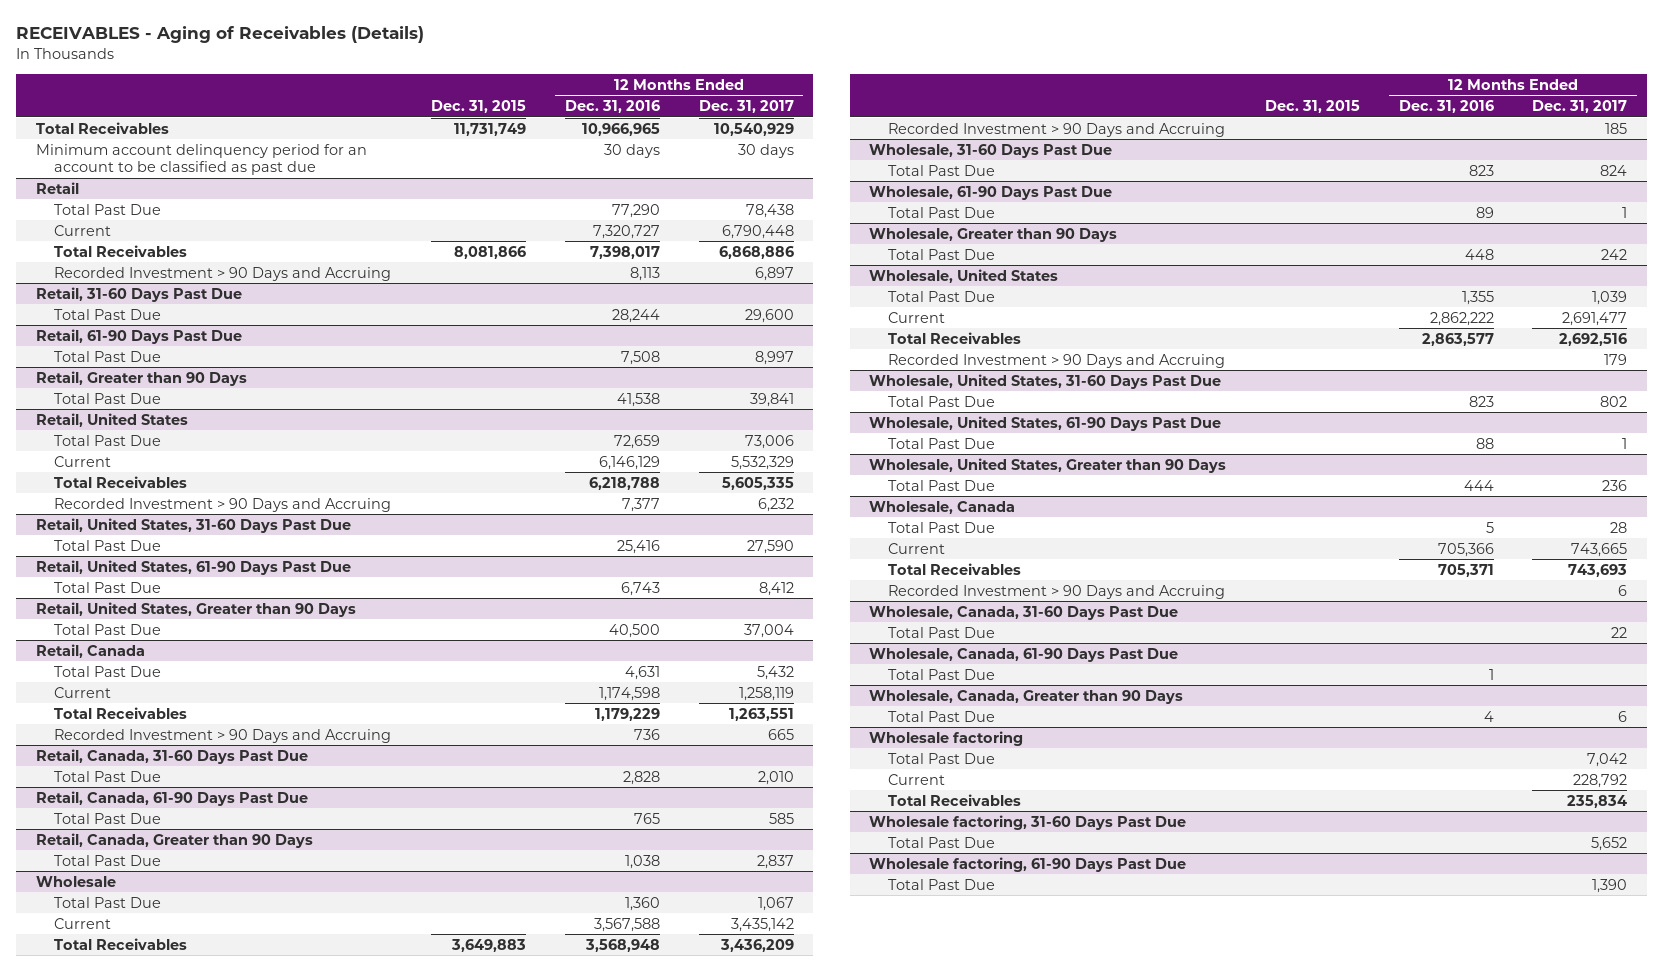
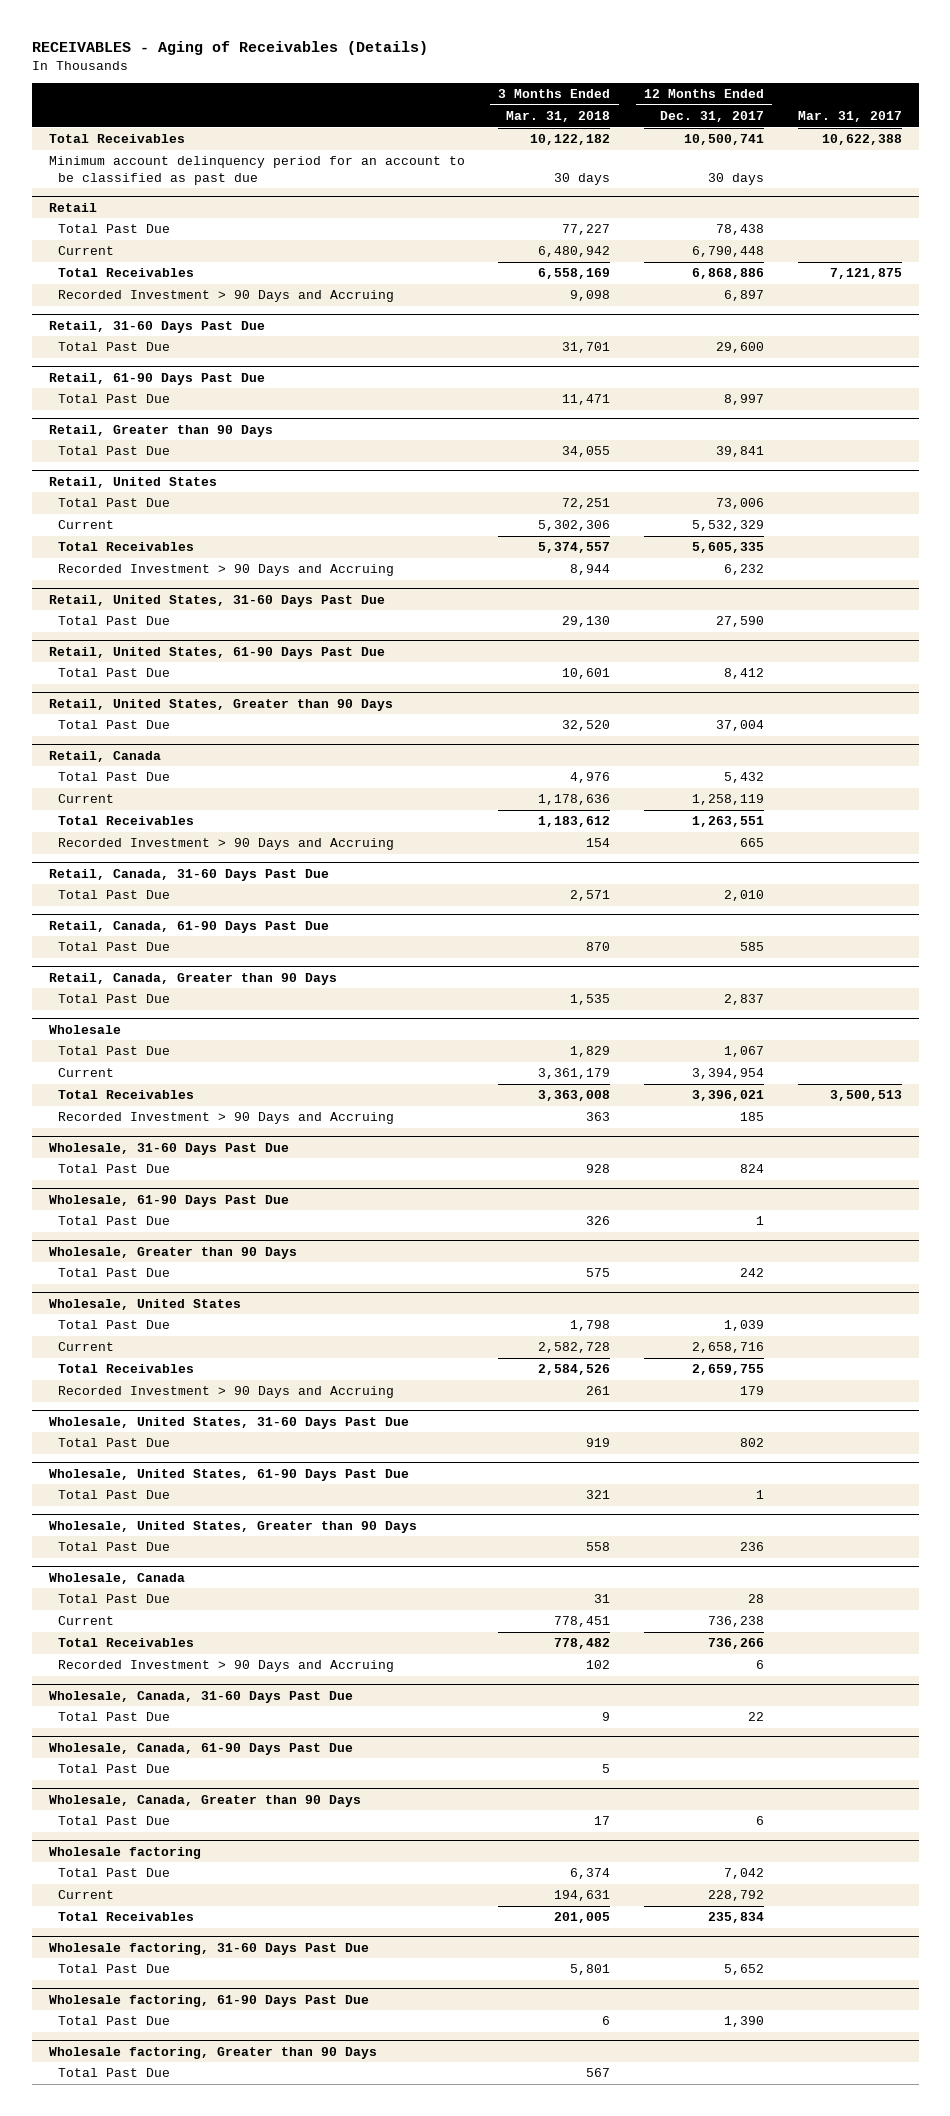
- | Dec. 31, 2015 | 12 Months Ended Dec. 31, 2016 | 12 Months Ended Dec. 31, 2017
+ | 3 Months Ended Mar. 31, 2018 | 12 Months Ended Dec. 31, 2017 | Mar. 31, 2017
- Total Receivables | 11,731,749 | 10,966,965 | 10,540,929
+ Total Receivables | 10,122,182 | 10,500,741 | 10,622,388
@ Wholesale
- Current | | 3,567,588 | 3,435,142
- Total Receivables | 3,649,883 | 3,568,948 | 3,436,209
+ Current | 3,361,179 | 3,394,954 |
+ Total Receivables | 3,363,008 | 3,396,021 | 3,500,513
@ Wholesale, United States
- Current | | 2,862,222 | 2,691,477
- Total Receivables | | 2,863,577 | 2,692,516
+ Current | 2,582,728 | 2,658,716 |
+ Total Receivables | 2,584,526 | 2,659,755 |
@ Wholesale, Canada
- Current | | 705,366 | 743,665
- Total Receivables | | 705,371 | 743,693
+ Current | 778,451 | 736,238 |
+ Total Receivables | 778,482 | 736,266 |
+ Wholesale factoring, Greater than 90 Days
+ Total Past Due | 567 | |

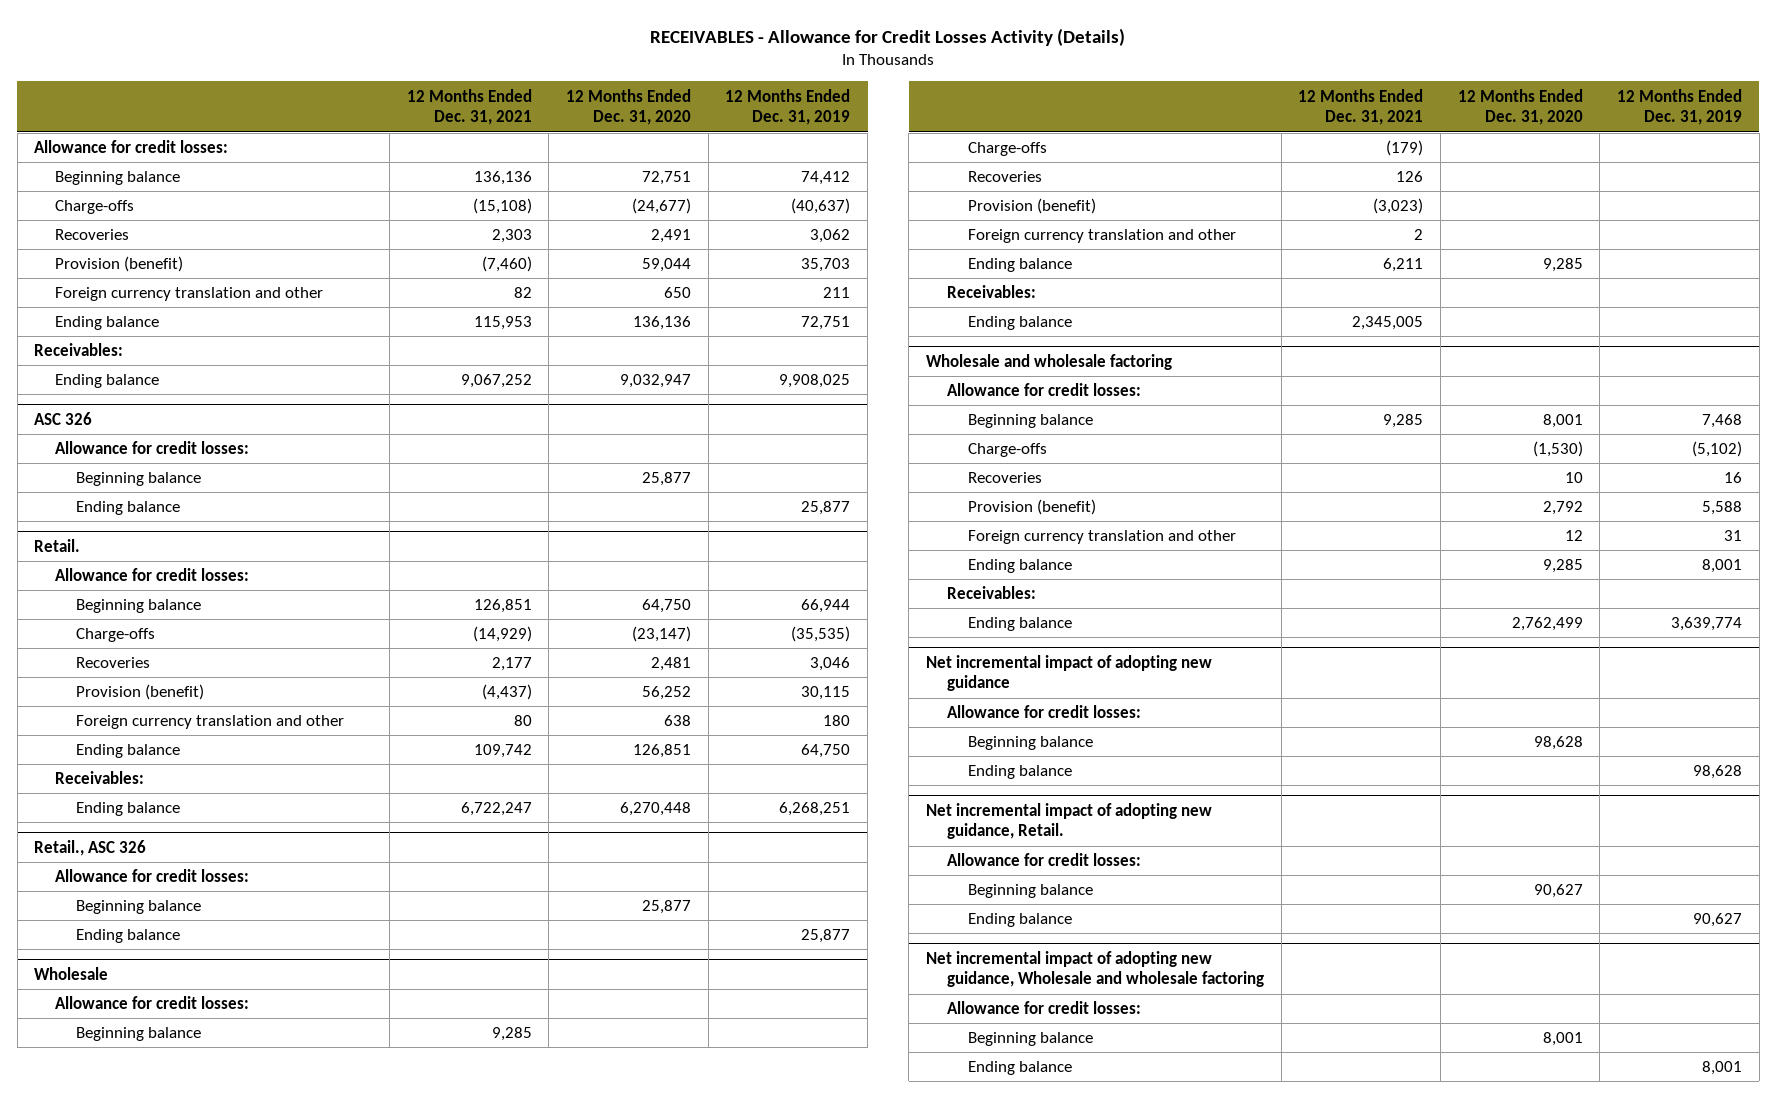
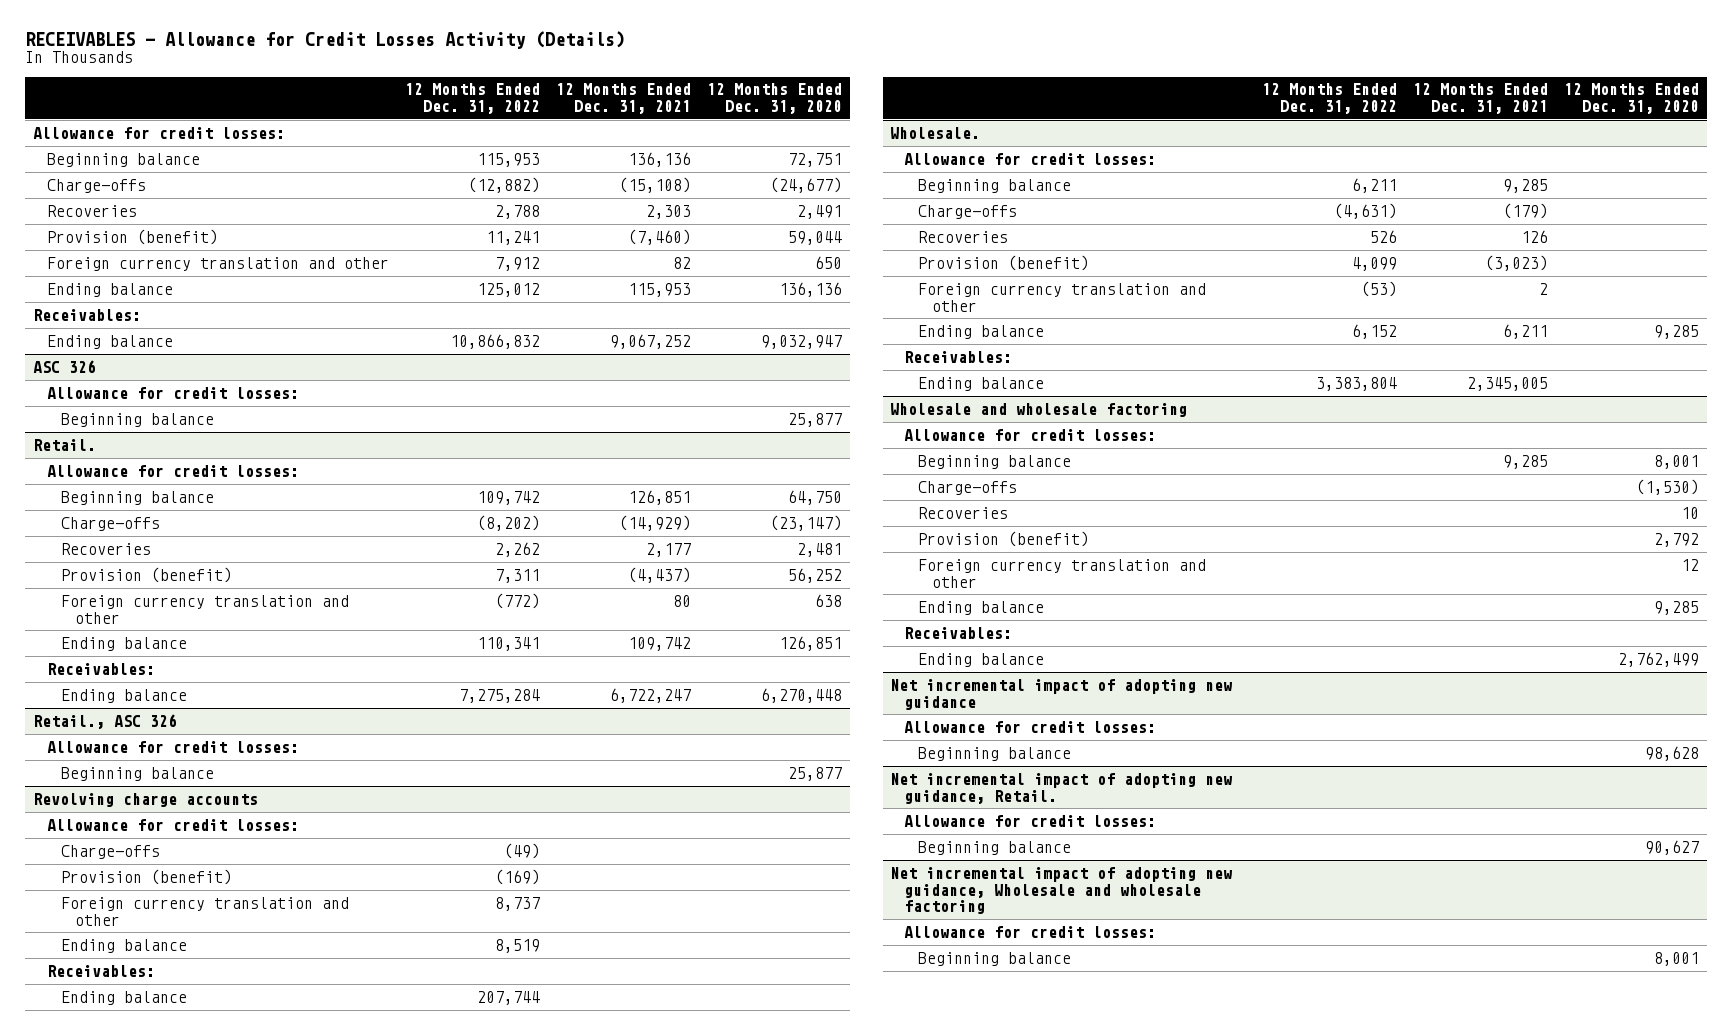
- | 12 Months Ended Dec. 31, 2021 | 12 Months Ended Dec. 31, 2020 | 12 Months Ended Dec. 31, 2019
+ | 12 Months Ended Dec. 31, 2022 | 12 Months Ended Dec. 31, 2021 | 12 Months Ended Dec. 31, 2020
@ ASC 326
- Ending balance | | | 25,877
+ Revolving charge accounts
+ Allowance for credit losses:
+ Charge-offs | (49) | |
+ Provision (benefit) | (169) | |
+ Foreign currency translation and other | 8,737 | |
- Wholesale
+ Receivables:
+ Ending balance | 207,744 | |
+ Wholesale.
@ Net incremental impact of adopting new guidance
- Ending balance | | | 98,628
@ Net incremental impact of adopting new guidance, Retail.
- Ending balance | | | 90,627
@ Net incremental impact of adopting new guidance, Wholesale and wholesale factoring
- Ending balance | | | 8,001

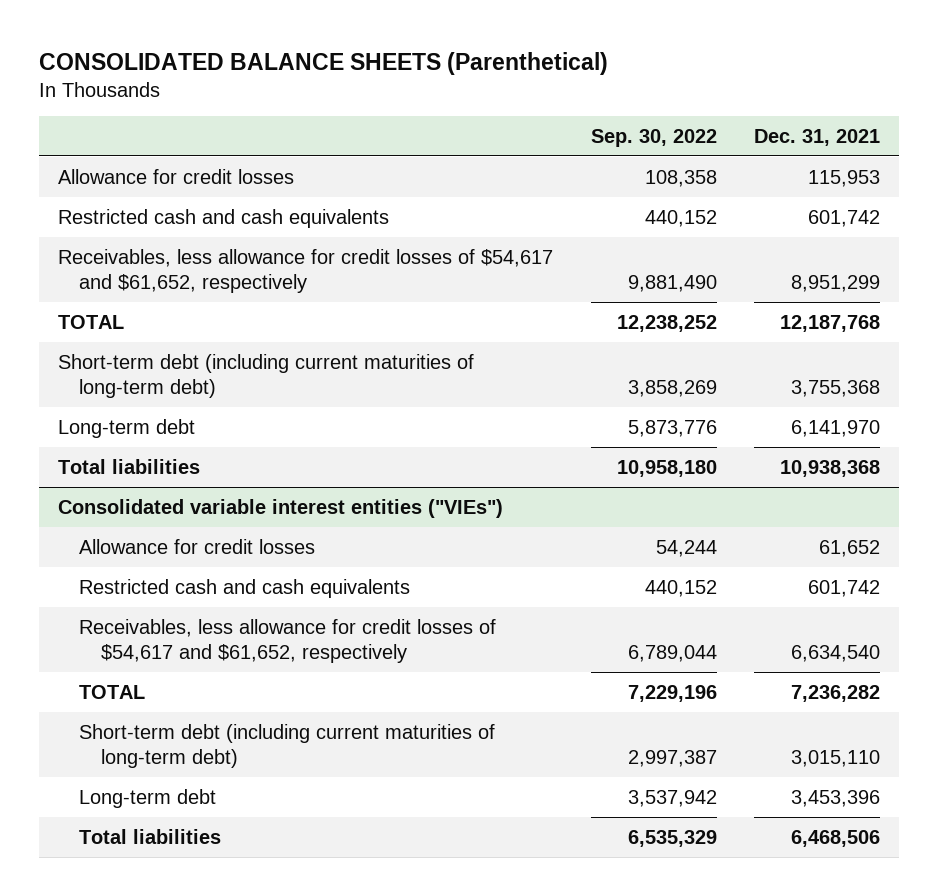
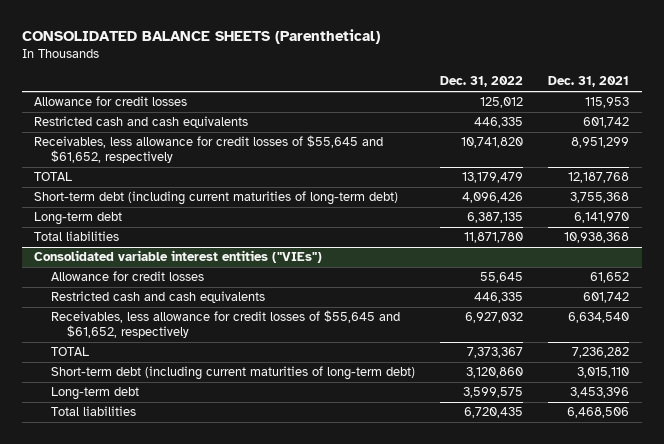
- | Sep. 30, 2022 | Dec. 31, 2021
+ | Dec. 31, 2022 | Dec. 31, 2021
- Receivables, less allowance for credit losses of $54,617 and $61,652, respectively | 9,881,490 | 8,951,299
+ Receivables, less allowance for credit losses of $55,645 and $61,652, respectively | 10,741,820 | 8,951,299
@ Consolidated variable interest entities ("VIEs")
- Receivables, less allowance for credit losses of $54,617 and $61,652, respectively | 6,789,044 | 6,634,540
+ Receivables, less allowance for credit losses of $55,645 and $61,652, respectively | 6,927,032 | 6,634,540

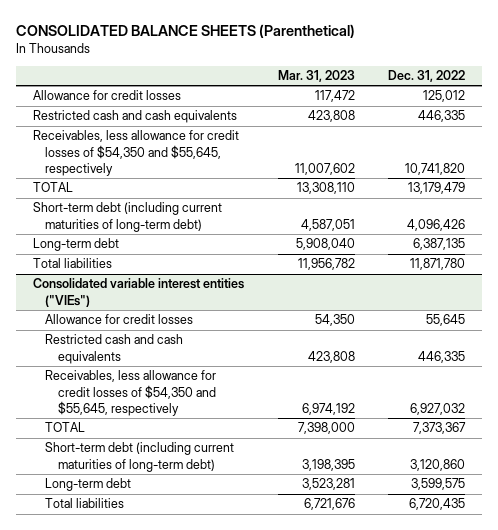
- | Dec. 31, 2022 | Dec. 31, 2021
+ | Mar. 31, 2023 | Dec. 31, 2022
- Receivables, less allowance for credit losses of $55,645 and $61,652, respectively | 10,741,820 | 8,951,299
+ Receivables, less allowance for credit losses of $54,350 and $55,645, respectively | 11,007,602 | 10,741,820
@ Consolidated variable interest entities ("VIEs")
- Receivables, less allowance for credit losses of $55,645 and $61,652, respectively | 6,927,032 | 6,634,540
+ Receivables, less allowance for credit losses of $54,350 and $55,645, respectively | 6,974,192 | 6,927,032

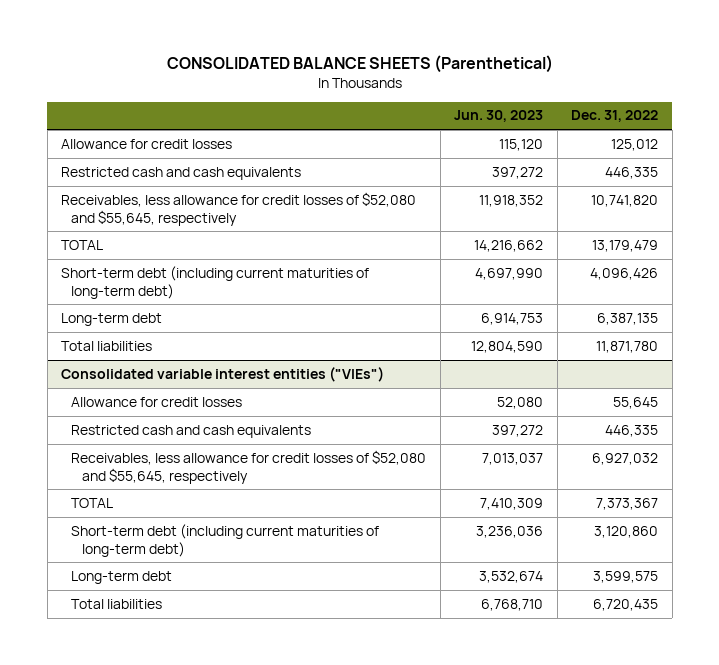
- | Mar. 31, 2023 | Dec. 31, 2022
+ | Jun. 30, 2023 | Dec. 31, 2022
- Receivables, less allowance for credit losses of $54,350 and $55,645, respectively | 11,007,602 | 10,741,820
+ Receivables, less allowance for credit losses of $52,080 and $55,645, respectively | 11,918,352 | 10,741,820
@ Consolidated variable interest entities ("VIEs")
- Receivables, less allowance for credit losses of $54,350 and $55,645, respectively | 6,974,192 | 6,927,032
+ Receivables, less allowance for credit losses of $52,080 and $55,645, respectively | 7,013,037 | 6,927,032

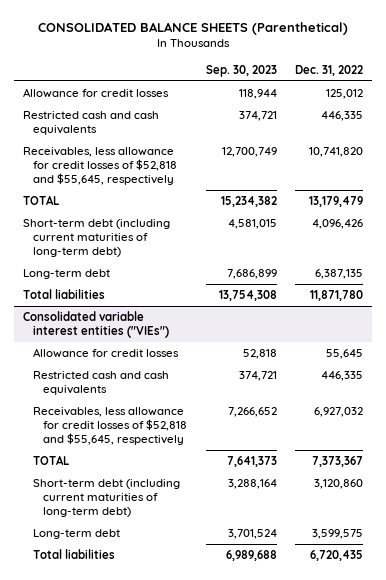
- | Jun. 30, 2023 | Dec. 31, 2022
+ | Sep. 30, 2023 | Dec. 31, 2022
- Receivables, less allowance for credit losses of $52,080 and $55,645, respectively | 11,918,352 | 10,741,820
+ Receivables, less allowance for credit losses of $52,818 and $55,645, respectively | 12,700,749 | 10,741,820
@ Consolidated variable interest entities ("VIEs")
- Receivables, less allowance for credit losses of $52,080 and $55,645, respectively | 7,013,037 | 6,927,032
+ Receivables, less allowance for credit losses of $52,818 and $55,645, respectively | 7,266,652 | 6,927,032

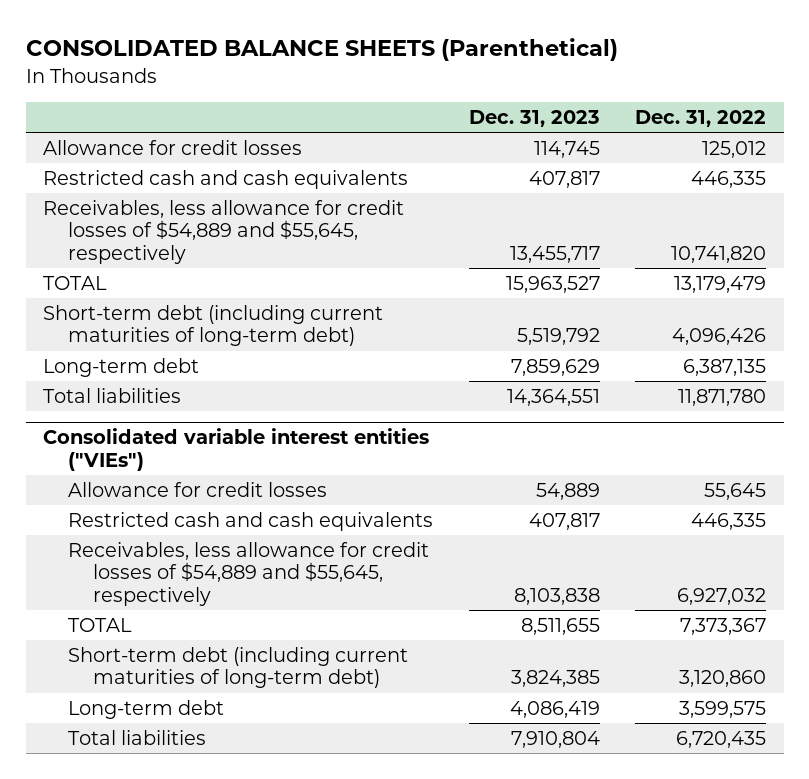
- | Sep. 30, 2023 | Dec. 31, 2022
+ | Dec. 31, 2023 | Dec. 31, 2022
- Receivables, less allowance for credit losses of $52,818 and $55,645, respectively | 12,700,749 | 10,741,820
+ Receivables, less allowance for credit losses of $54,889 and $55,645, respectively | 13,455,717 | 10,741,820
@ Consolidated variable interest entities ("VIEs")
- Receivables, less allowance for credit losses of $52,818 and $55,645, respectively | 7,266,652 | 6,927,032
+ Receivables, less allowance for credit losses of $54,889 and $55,645, respectively | 8,103,838 | 6,927,032

